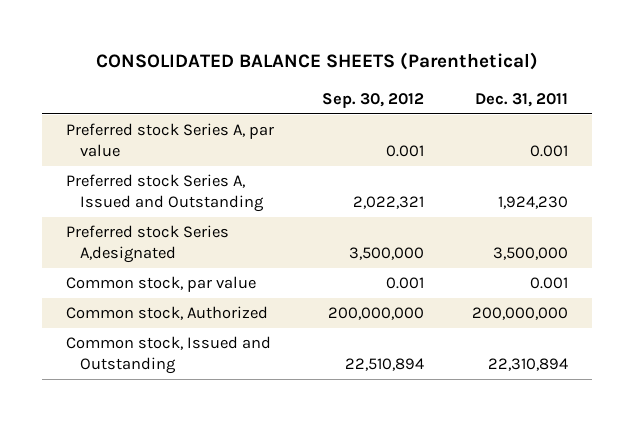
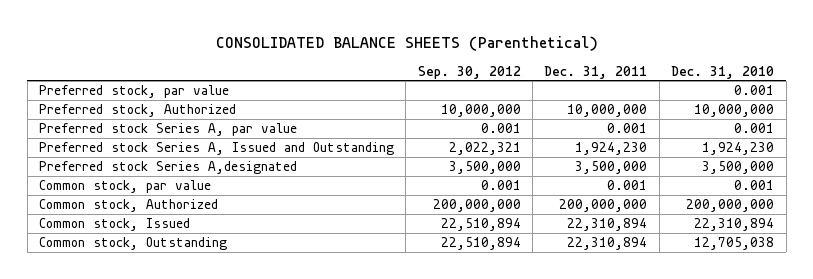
- | Sep. 30, 2012 | Dec. 31, 2011
+ | Sep. 30, 2012 | Dec. 31, 2011 | Dec. 31, 2010
+ Preferred stock, par value | | | 0.001
+ Preferred stock, Authorized | 10,000,000 | 10,000,000 | 10,000,000
- Common stock, Issued and Outstanding | 22,510,894 | 22,310,894
+ Common stock, Issued | 22,510,894 | 22,310,894 | 22,310,894
+ Common stock, Outstanding | 22,510,894 | 22,310,894 | 12,705,038

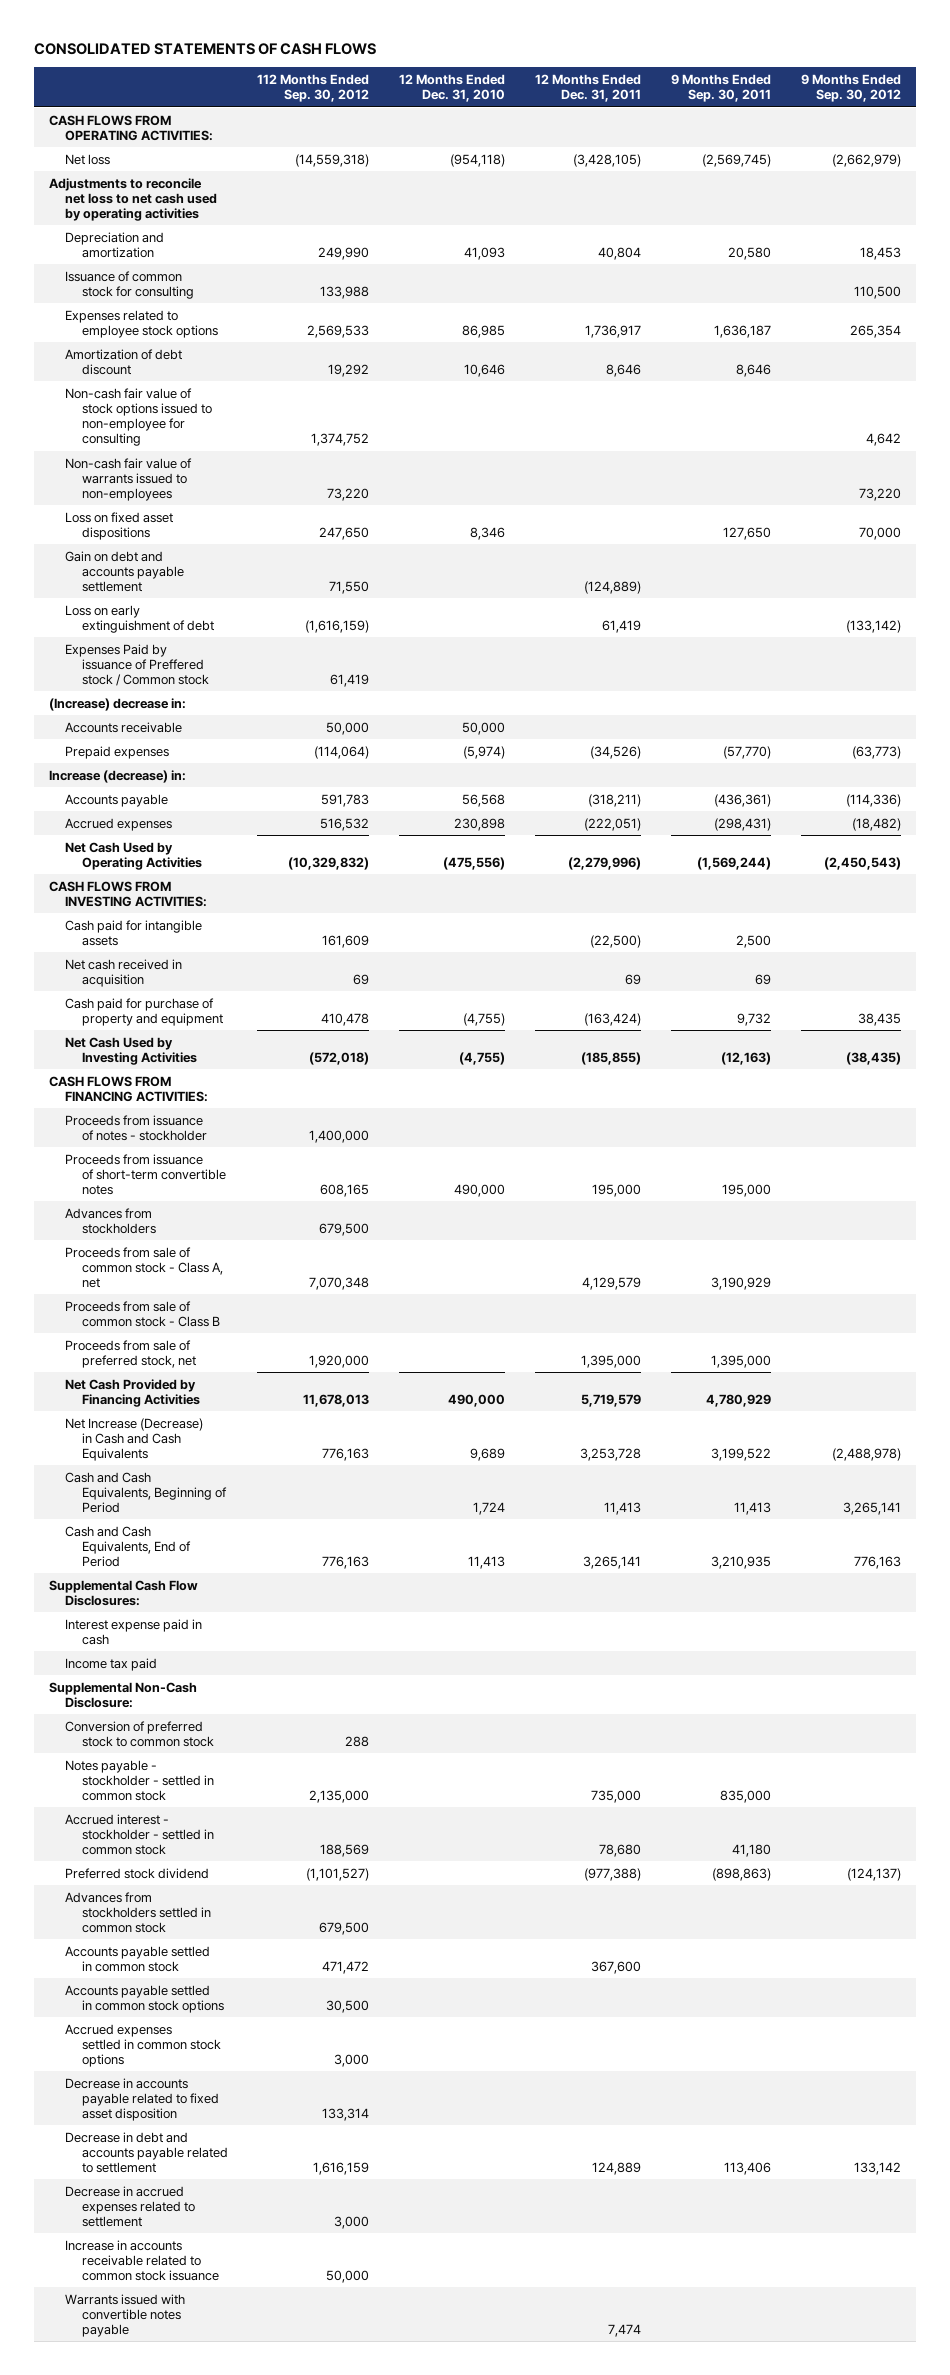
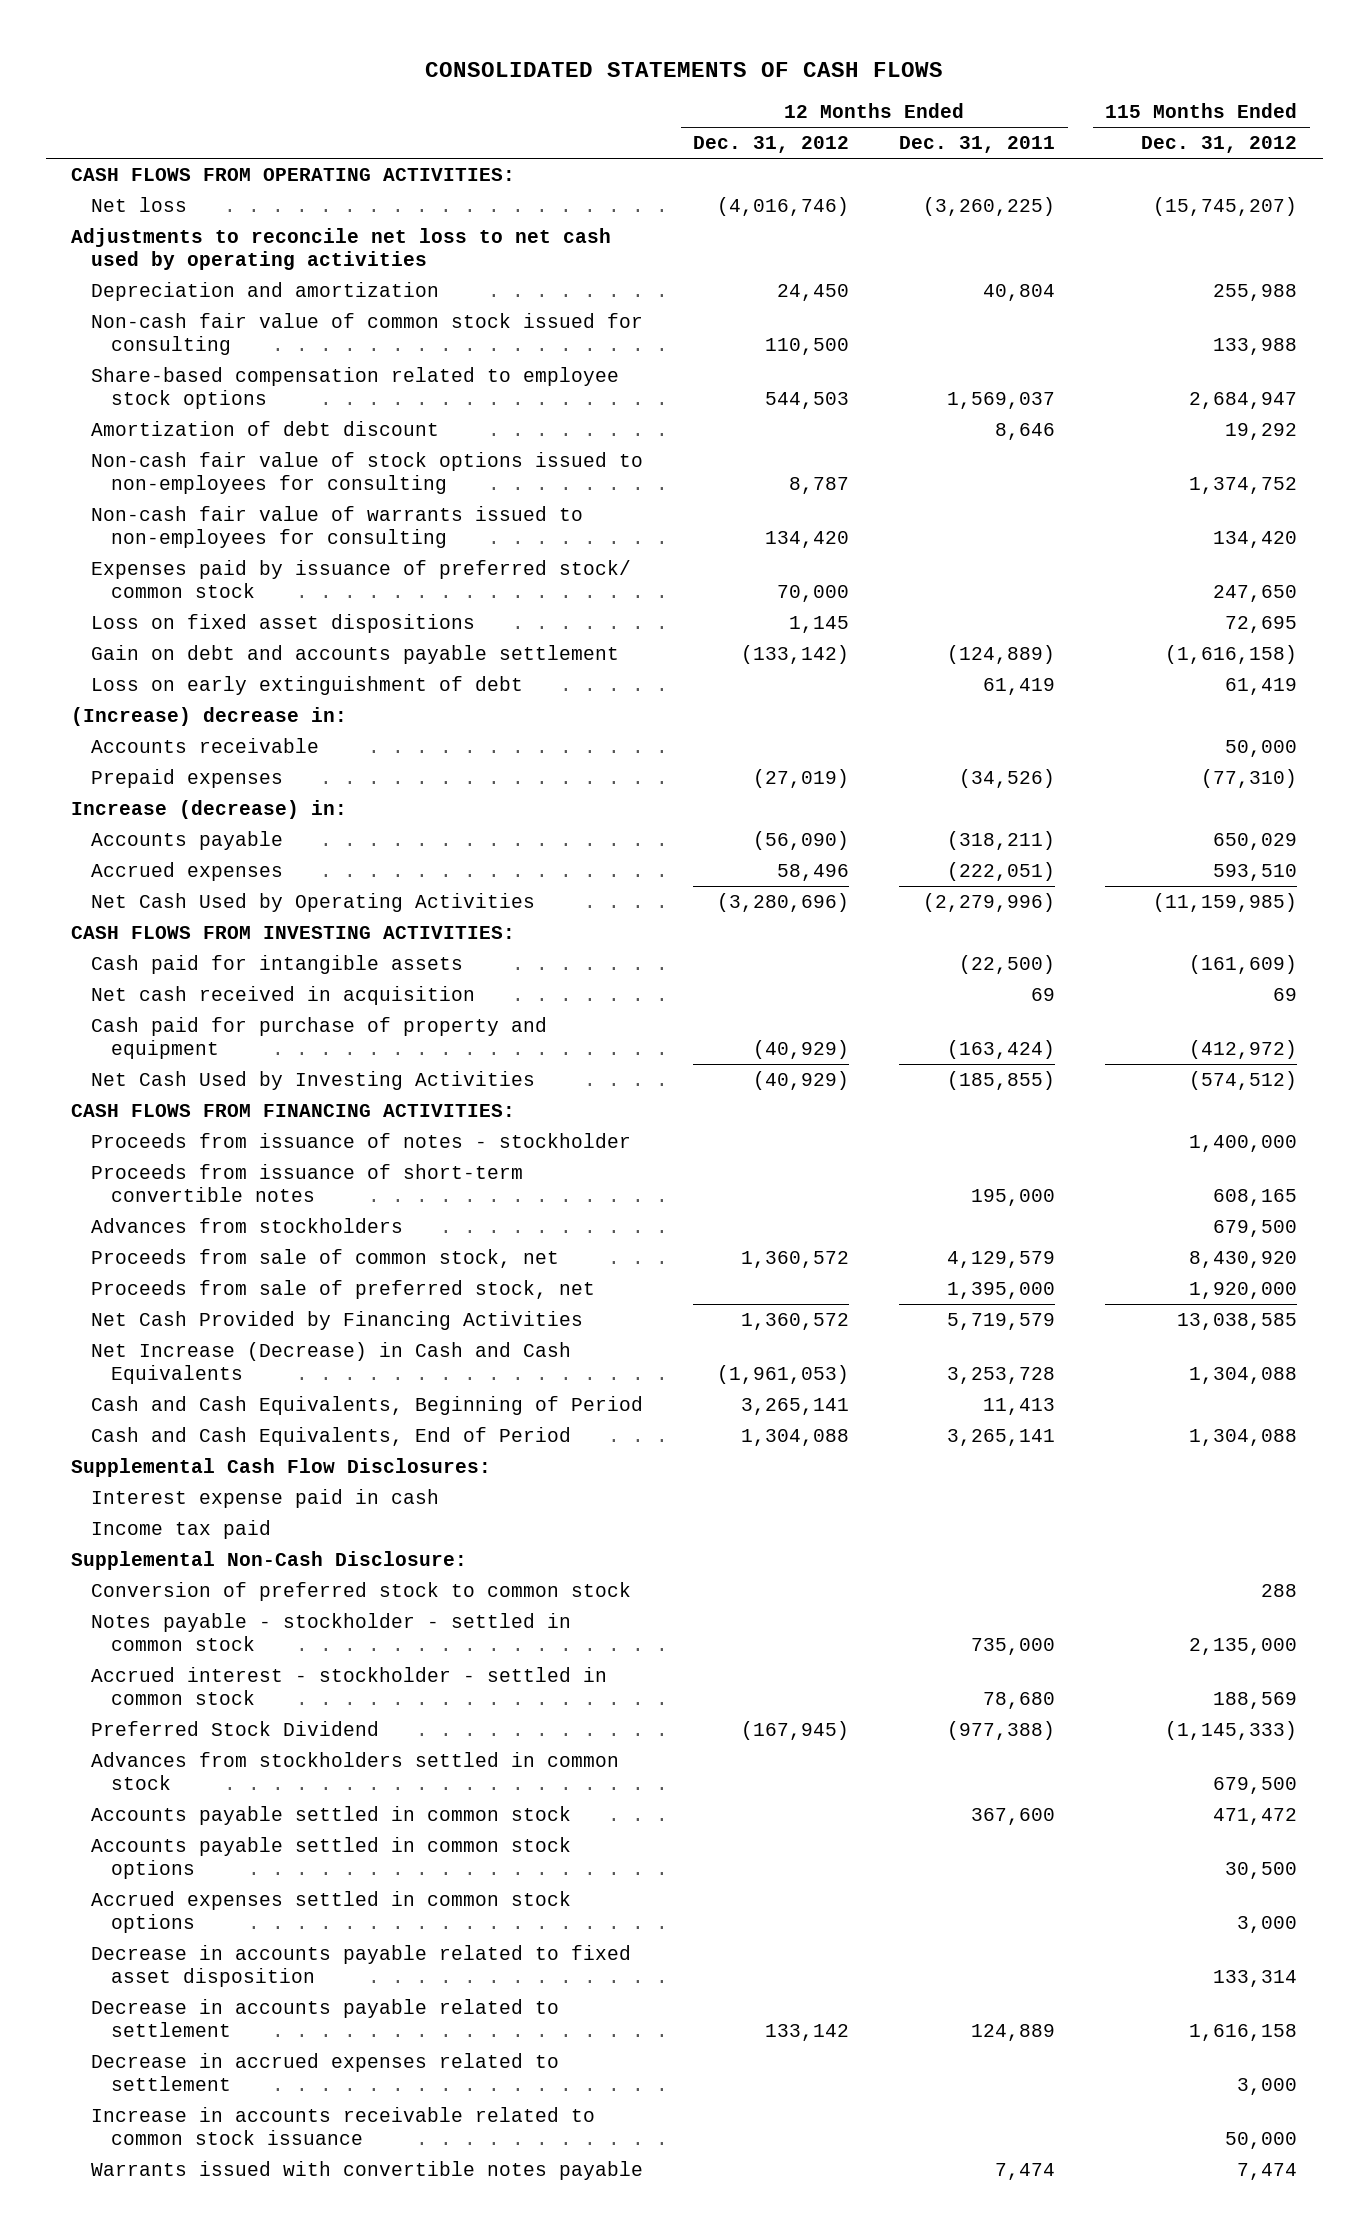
- | 112 Months Ended Sep. 30, 2012 | 12 Months Ended Dec. 31, 2010 | 12 Months Ended Dec. 31, 2011 | 9 Months Ended Sep. 30, 2011 | 9 Months Ended Sep. 30, 2012
+ | 12 Months Ended Dec. 31, 2012 | 12 Months Ended Dec. 31, 2011 | 115 Months Ended Dec. 31, 2012
- Net loss | (14,559,318) | (954,118) | (3,428,105) | (2,569,745) | (2,662,979)
+ Net loss | (4,016,746) | (3,260,225) | (15,745,207)
- Issuance of common stock for consulting | 133,988 | | | | 110,500
- Expenses related to employee stock options | 2,569,533 | 86,985 | 1,736,917 | 1,636,187 | 265,354
+ Non-cash fair value of common stock issued for consulting | 110,500 | | 133,988
+ Share-based compensation related to employee stock options | 544,503 | 1,569,037 | 2,684,947
- Non-cash fair value of stock options issued to non-employee for consulting | 1,374,752 | | | | 4,642
- Non-cash fair value of warrants issued to non-employees | 73,220 | | | | 73,220
+ Non-cash fair value of stock options issued to non-employees for consulting | 8,787 | | 1,374,752
+ Non-cash fair value of warrants issued to non-employees for consulting | 134,420 | | 134,420
+ Expenses paid by issuance of preferred stock/ common stock | 70,000 | | 247,650
- Expenses Paid by issuance of Preffered stock / Common stock | 61,419 | | | |
- Proceeds from sale of common stock - Class A, net | 7,070,348 | | 4,129,579 | 3,190,929 |
- Proceeds from sale of common stock - Class B
+ Proceeds from sale of common stock, net | 1,360,572 | 4,129,579 | 8,430,920
- Preferred stock dividend | (1,101,527) | | (977,388) | (898,863) | (124,137)
+ Preferred Stock Dividend | (167,945) | (977,388) | (1,145,333)
- Decrease in debt and accounts payable related to settlement | 1,616,159 | | 124,889 | 113,406 | 133,142
+ Decrease in accounts payable related to settlement | 133,142 | 124,889 | 1,616,158

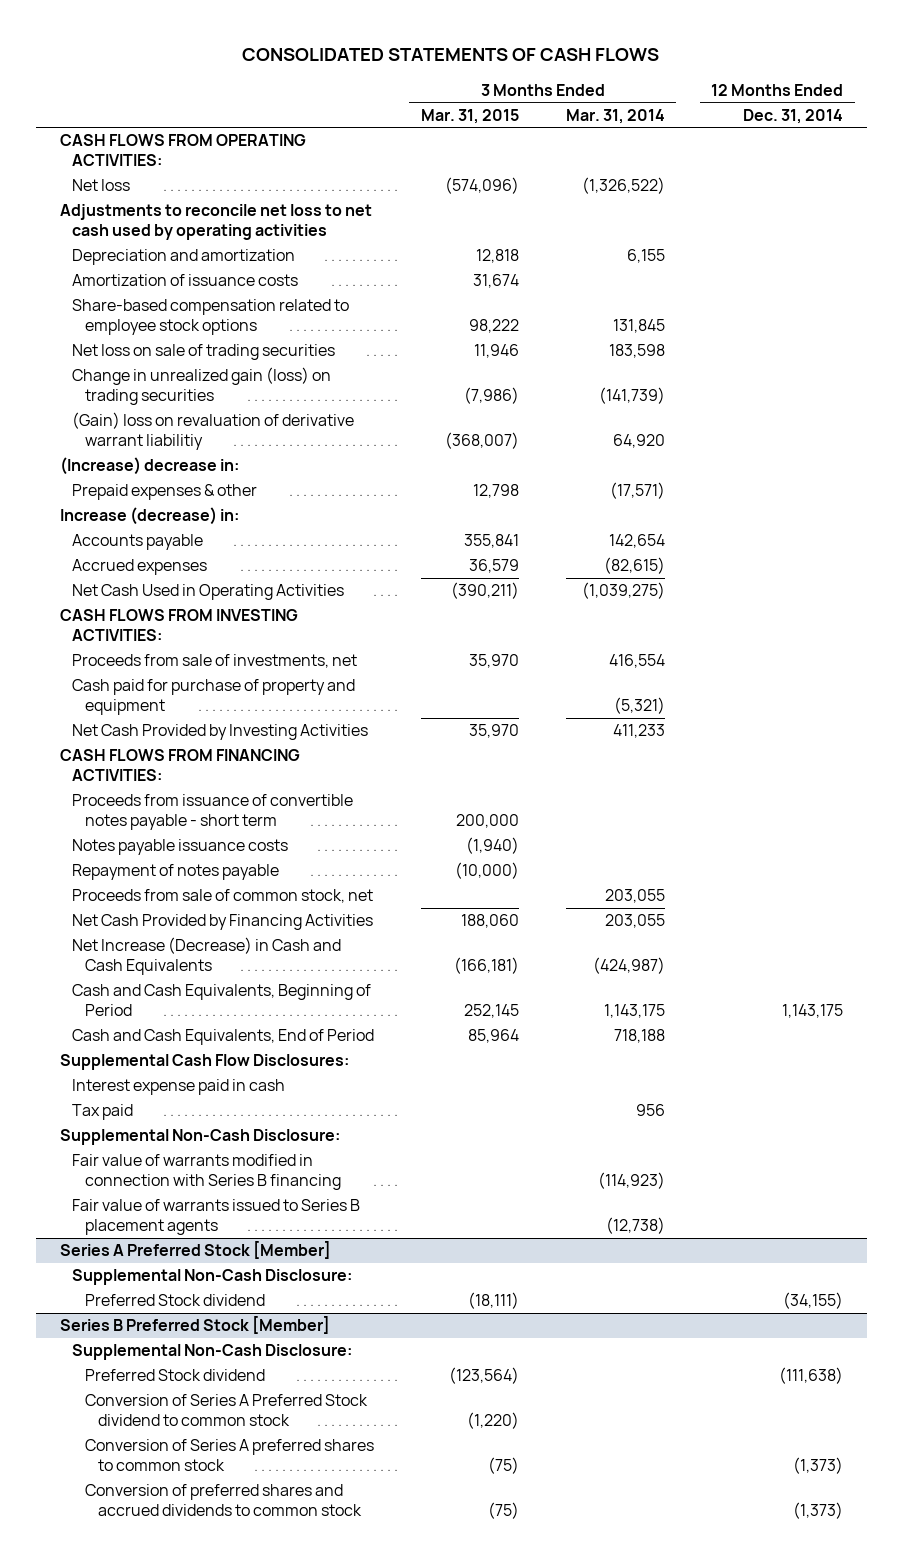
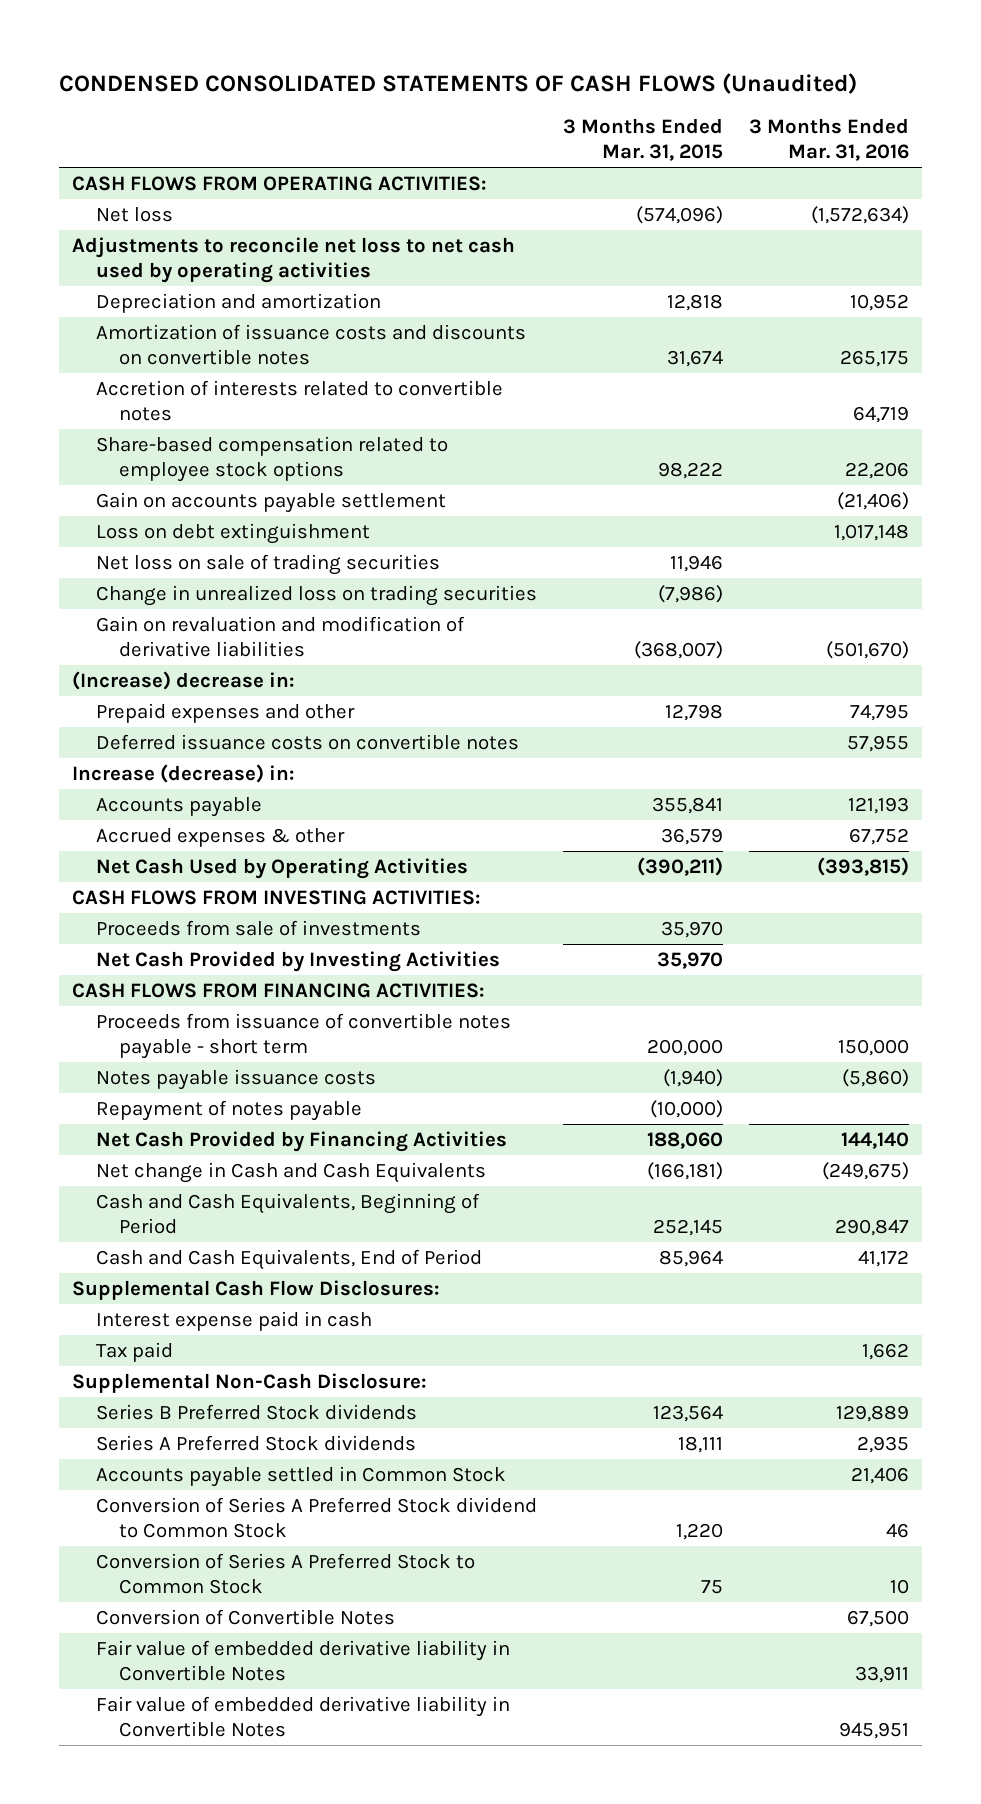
- CONSOLIDATED STATEMENTS OF CASH FLOWS
+ CONDENSED CONSOLIDATED STATEMENTS OF CASH FLOWS (Unaudited)
- | 3 Months Ended Mar. 31, 2015 | 3 Months Ended Mar. 31, 2014 | 12 Months Ended Dec. 31, 2014
+ | 3 Months Ended Mar. 31, 2015 | 3 Months Ended Mar. 31, 2016
- Amortization of issuance costs | 31,674 | |
+ Amortization of issuance costs and discounts on convertible notes | 31,674 | 265,175
+ Accretion of interests related to convertible notes | | 64,719
+ Gain on accounts payable settlement | | (21,406)
+ Loss on debt extinguishment | | 1,017,148
- Change in unrealized gain (loss) on trading securities | (7,986) | (141,739) |
- (Gain) loss on revaluation of derivative warrant liabilitiy | (368,007) | 64,920 |
+ Change in unrealized loss on trading securities | (7,986) |
+ Gain on revaluation and modification of derivative liabilities | (368,007) | (501,670)
- Prepaid expenses & other | 12,798 | (17,571) |
+ Prepaid expenses and other | 12,798 | 74,795
+ Deferred issuance costs on convertible notes | | 57,955
- Accrued expenses | 36,579 | (82,615) |
- Net Cash Used in Operating Activities | (390,211) | (1,039,275) |
+ Accrued expenses & other | 36,579 | 67,752
+ Net Cash Used by Operating Activities | (390,211) | (393,815)
- Proceeds from sale of investments, net | 35,970 | 416,554 |
- Cash paid for purchase of property and equipment | | (5,321) |
+ Proceeds from sale of investments | 35,970 |
- Proceeds from sale of common stock, net | | 203,055 |
- Net Increase (Decrease) in Cash and Cash Equivalents | (166,181) | (424,987) |
+ Net change in Cash and Cash Equivalents | (166,181) | (249,675)
- Fair value of warrants modified in connection with Series B financing | | (114,923) |
- Fair value of warrants issued to Series B placement agents | | (12,738) |
- Series A Preferred Stock [Member]
- Supplemental Non-Cash Disclosure:
- Preferred Stock dividend | (18,111) | | (34,155)
- Series B Preferred Stock [Member]
- Supplemental Non-Cash Disclosure:
- Preferred Stock dividend | (123,564) | | (111,638)
- Conversion of Series A Preferred Stock dividend to common stock | (1,220) | |
- Conversion of Series A preferred shares to common stock | (75) | | (1,373)
- Conversion of preferred shares and accrued dividends to common stock | (75) | | (1,373)
+ Series B Preferred Stock dividends | 123,564 | 129,889
+ Series A Preferred Stock dividends | 18,111 | 2,935
+ Accounts payable settled in Common Stock | | 21,406
+ Conversion of Series A Preferred Stock dividend to Common Stock | 1,220 | 46
+ Conversion of Series A Preferred Stock to Common Stock | 75 | 10
+ Conversion of Convertible Notes | | 67,500
+ Fair value of embedded derivative liability in Convertible Notes | | 33,911
+ Fair value of embedded derivative liability in Convertible Notes | | 945,951

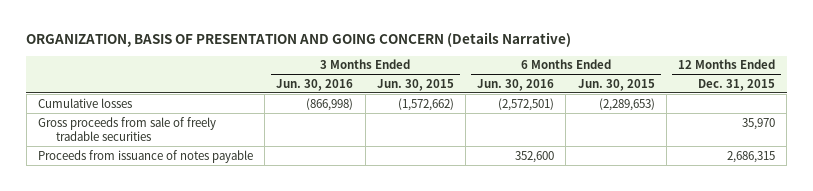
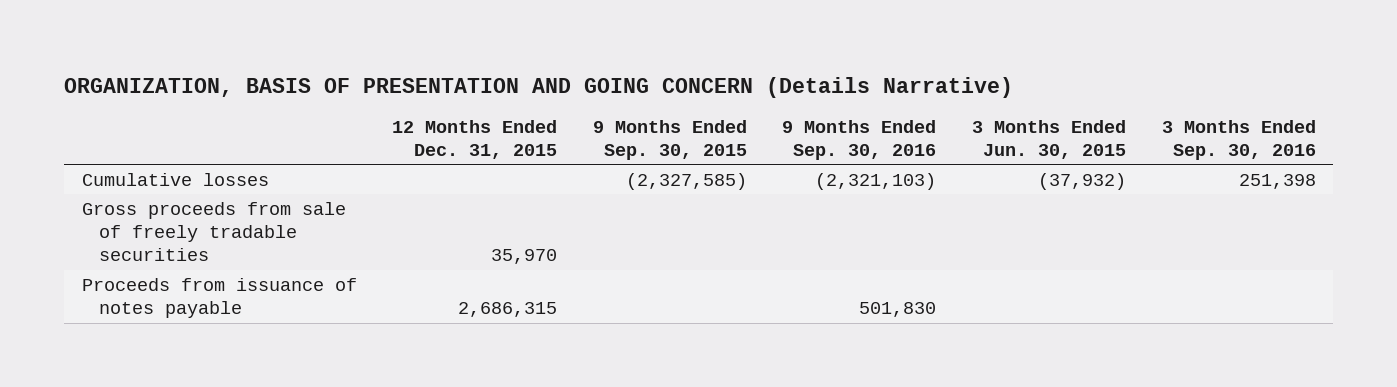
- | 3 Months Ended Jun. 30, 2016 | 3 Months Ended Jun. 30, 2015 | 6 Months Ended Jun. 30, 2016 | 6 Months Ended Jun. 30, 2015 | 12 Months Ended Dec. 31, 2015
+ | 12 Months Ended Dec. 31, 2015 | 9 Months Ended Sep. 30, 2015 | 9 Months Ended Sep. 30, 2016 | 3 Months Ended Jun. 30, 2015 | 3 Months Ended Sep. 30, 2016
- Cumulative losses | (866,998) | (1,572,662) | (2,572,501) | (2,289,653) |
+ Cumulative losses | | (2,327,585) | (2,321,103) | (37,932) | 251,398

